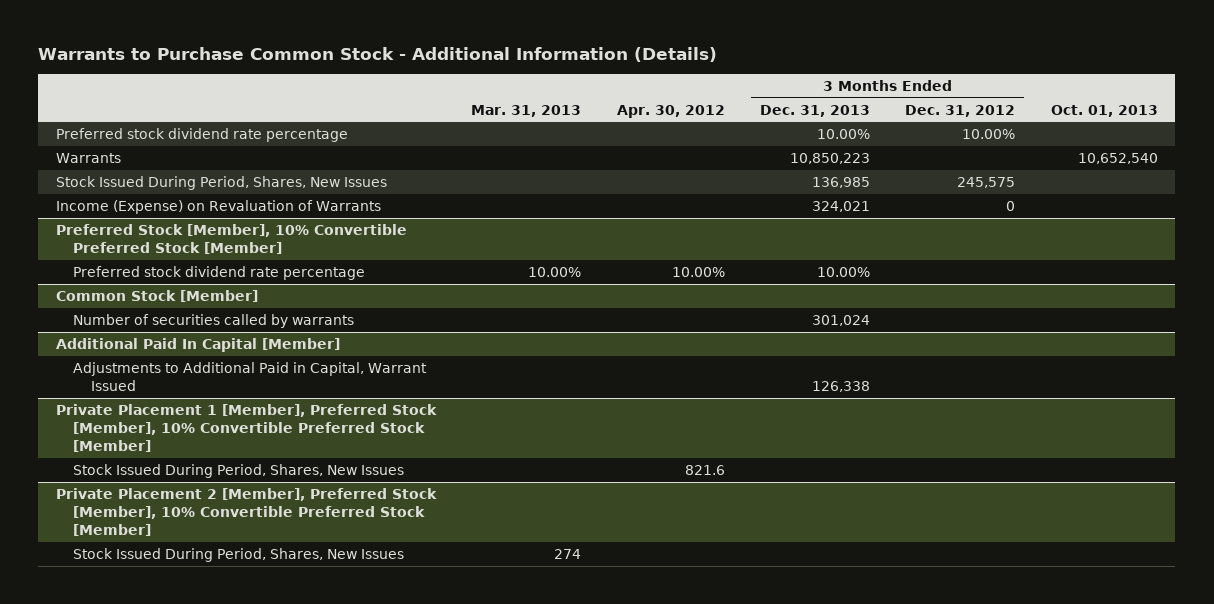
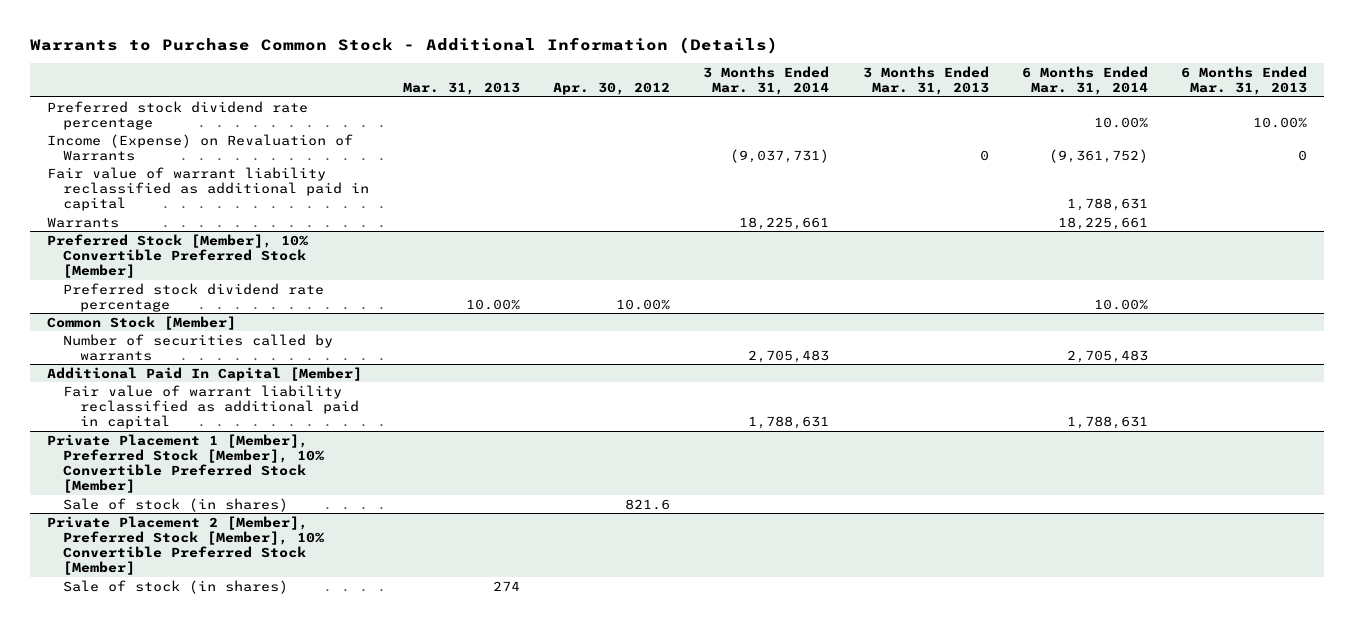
- | Mar. 31, 2013 | Apr. 30, 2012 | 3 Months Ended Dec. 31, 2013 | 3 Months Ended Dec. 31, 2012 | Oct. 01, 2013
+ | Mar. 31, 2013 | Apr. 30, 2012 | 3 Months Ended Mar. 31, 2014 | 3 Months Ended Mar. 31, 2013 | 6 Months Ended Mar. 31, 2014 | 6 Months Ended Mar. 31, 2013
- Stock Issued During Period, Shares, New Issues | | | 136,985 | 245,575 |
+ Fair value of warrant liability reclassified as additional paid in capital | | | | | 1,788,631 |
moved down: Warrants | | | 18,225,661 | | 18,225,661 |
@ Additional Paid In Capital [Member]
- Adjustments to Additional Paid in Capital, Warrant Issued | | | 126,338 | |
+ Fair value of warrant liability reclassified as additional paid in capital | | | 1,788,631 | | 1,788,631 |
@ Private Placement 1 [Member], Preferred Stock [Member], 10% Convertible Preferred Stock [Member]
- Stock Issued During Period, Shares, New Issues | | 821.6 | | |
+ Sale of stock (in shares) | | 821.6 | | | |
@ Private Placement 2 [Member], Preferred Stock [Member], 10% Convertible Preferred Stock [Member]
- Stock Issued During Period, Shares, New Issues | 274 | | | |
+ Sale of stock (in shares) | 274 | | | | |

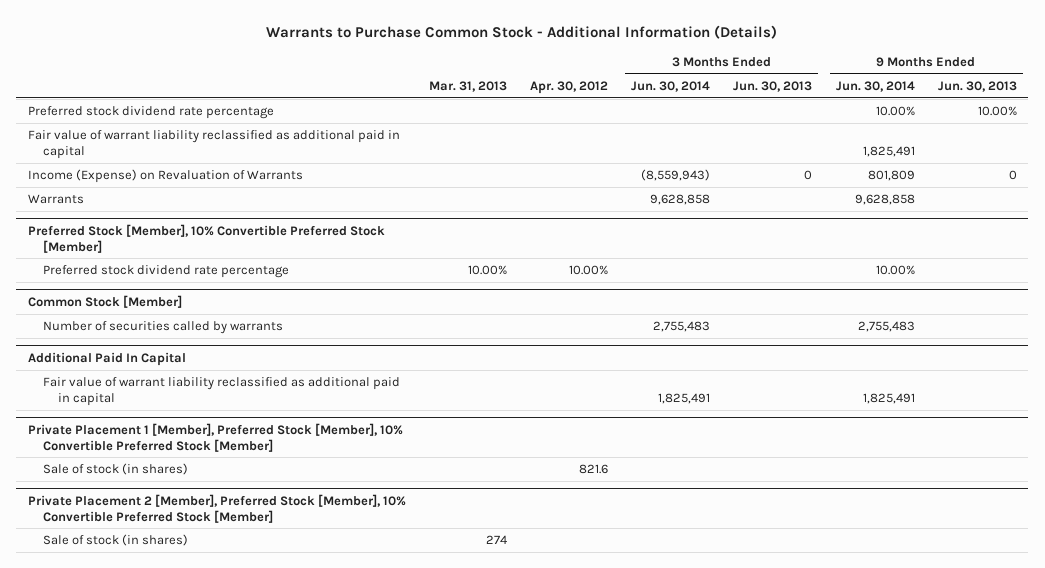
- | Mar. 31, 2013 | Apr. 30, 2012 | 3 Months Ended Mar. 31, 2014 | 3 Months Ended Mar. 31, 2013 | 6 Months Ended Mar. 31, 2014 | 6 Months Ended Mar. 31, 2013
+ | Mar. 31, 2013 | Apr. 30, 2012 | 3 Months Ended Jun. 30, 2014 | 3 Months Ended Jun. 30, 2013 | 9 Months Ended Jun. 30, 2014 | 9 Months Ended Jun. 30, 2013
moved down: Income (Expense) on Revaluation of Warrants | | | (8,559,943) | 0 | 801,809 | 0
- Additional Paid In Capital [Member]
+ Additional Paid In Capital

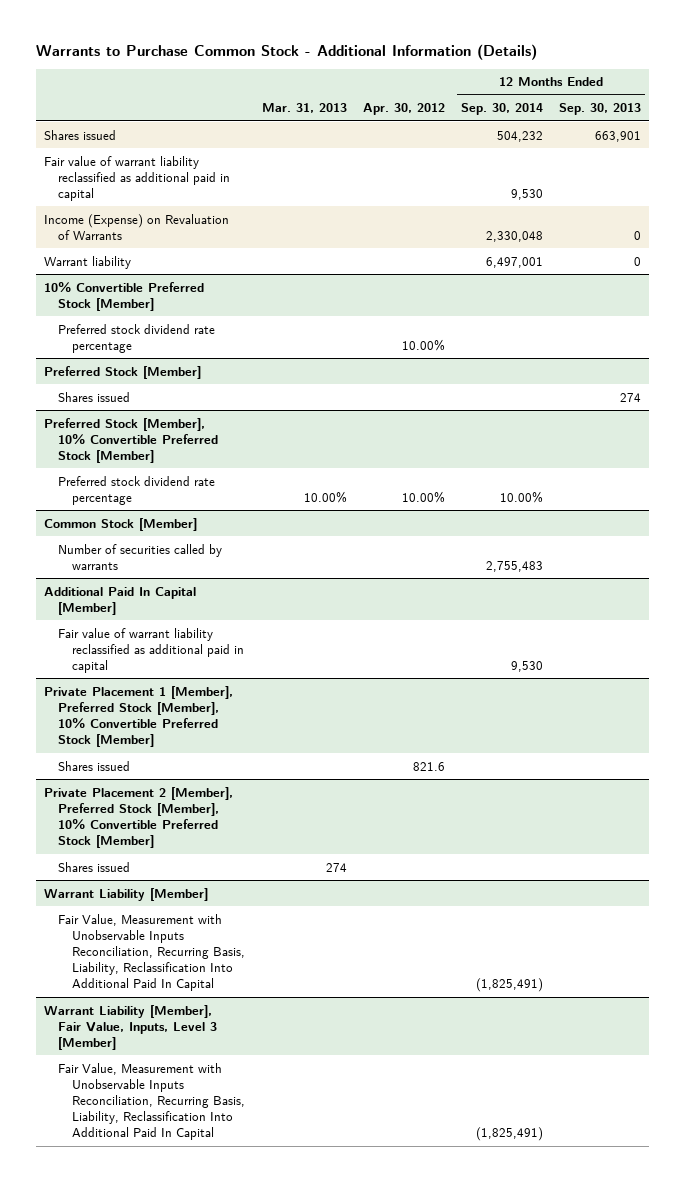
- | Mar. 31, 2013 | Apr. 30, 2012 | 3 Months Ended Jun. 30, 2014 | 3 Months Ended Jun. 30, 2013 | 9 Months Ended Jun. 30, 2014 | 9 Months Ended Jun. 30, 2013
+ | Mar. 31, 2013 | Apr. 30, 2012 | 12 Months Ended Sep. 30, 2014 | 12 Months Ended Sep. 30, 2013
- Preferred stock dividend rate percentage | | | | | 10.00% | 10.00%
+ Shares issued | | | 504,232 | 663,901
- Warrants | | | 9,628,858 | | 9,628,858 |
+ Warrant liability | | | 6,497,001 | 0
+ 10% Convertible Preferred Stock [Member]
+ Preferred stock dividend rate percentage | | 10.00% | |
+ Preferred Stock [Member]
+ Shares issued | | | | 274
- Additional Paid In Capital
+ Additional Paid In Capital [Member]
@ Private Placement 1 [Member], Preferred Stock [Member], 10% Convertible Preferred Stock [Member]
- Sale of stock (in shares) | | 821.6 | | | |
+ Shares issued | | 821.6 | |
@ Private Placement 2 [Member], Preferred Stock [Member], 10% Convertible Preferred Stock [Member]
- Sale of stock (in shares) | 274 | | | | |
+ Shares issued | 274 | | |
+ Warrant Liability [Member]
+ Fair Value, Measurement with Unobservable Inputs Reconciliation, Recurring Basis, Liability, Reclassification Into Additional Paid In Capital | | | (1,825,491) |
+ Warrant Liability [Member], Fair Value, Inputs, Level 3 [Member]
+ Fair Value, Measurement with Unobservable Inputs Reconciliation, Recurring Basis, Liability, Reclassification Into Additional Paid In Capital | | | (1,825,491) |

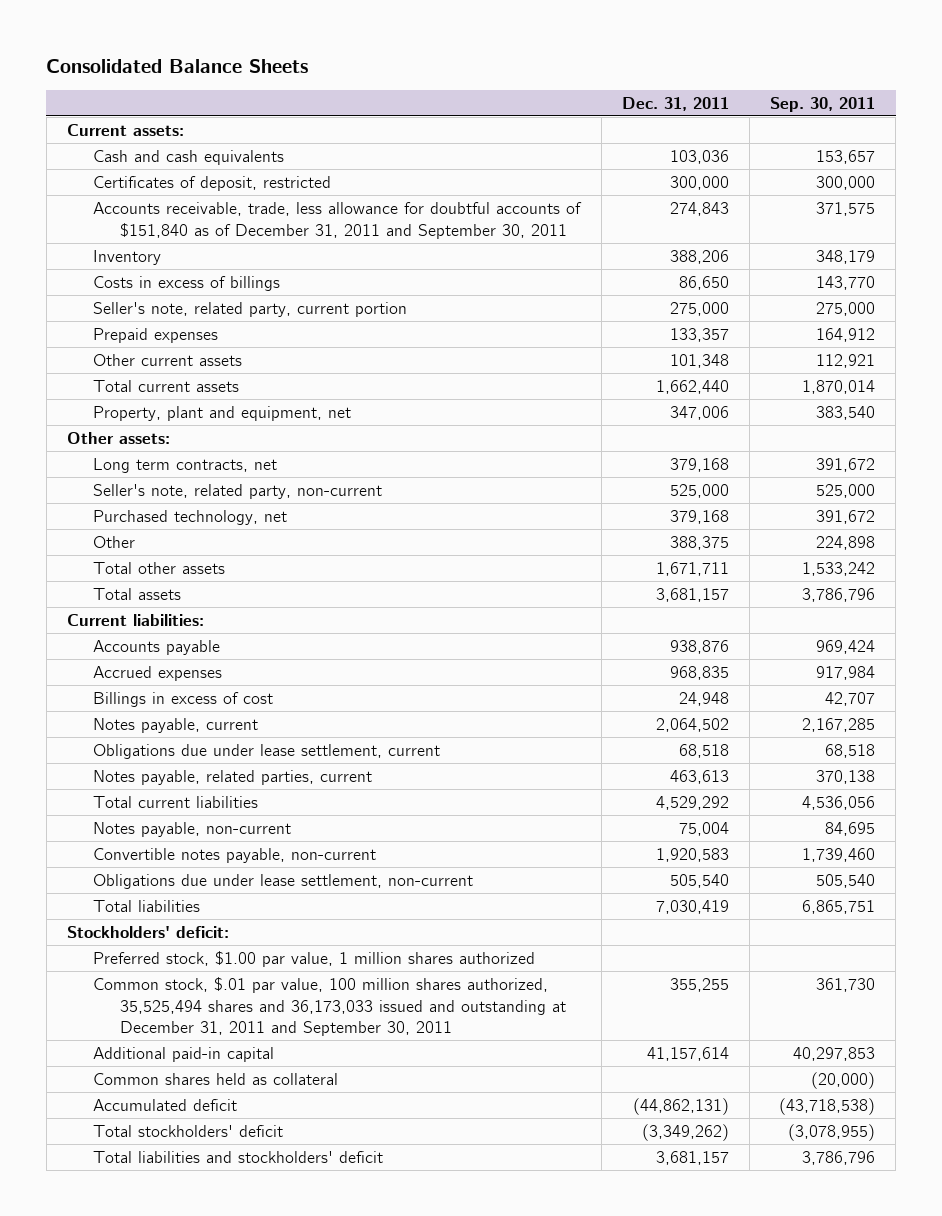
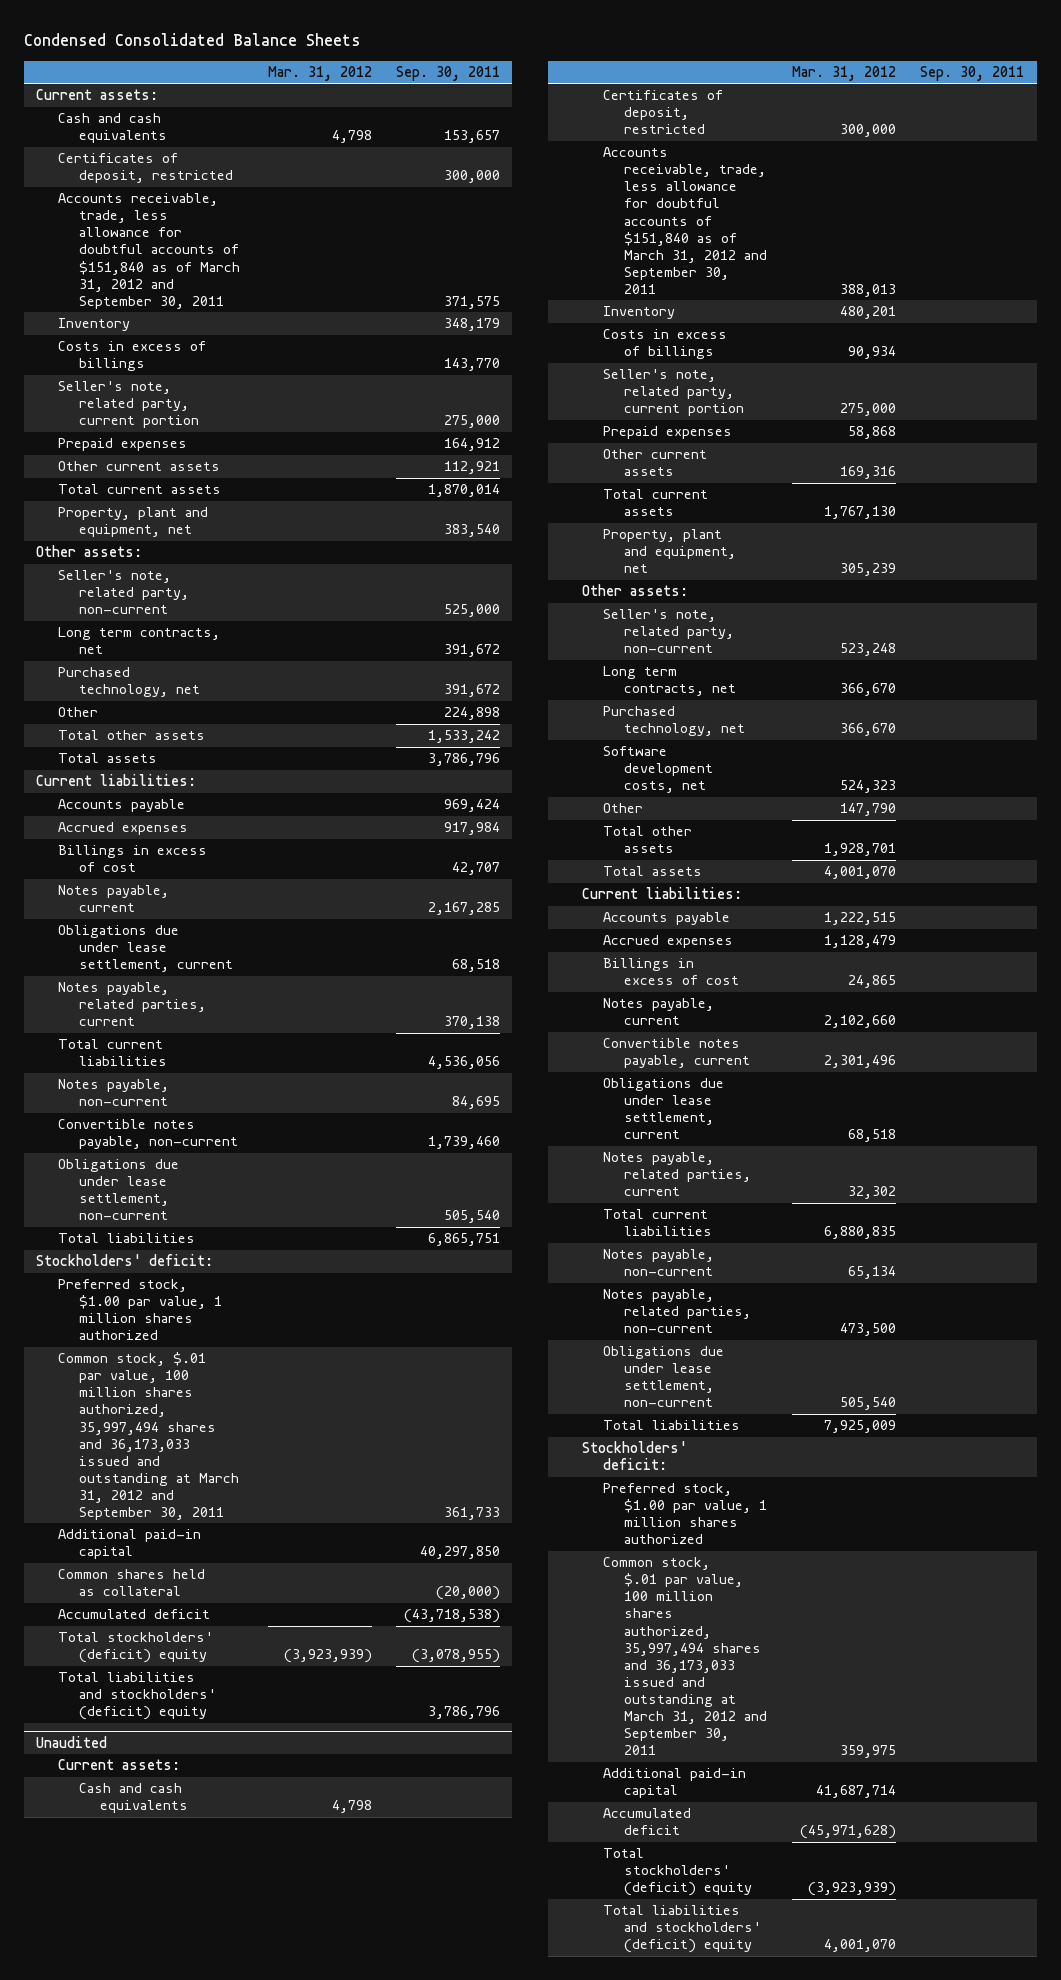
- Consolidated Balance Sheets
+ Condensed Consolidated Balance Sheets
- | Dec. 31, 2011 | Sep. 30, 2011
+ | Mar. 31, 2012 | Sep. 30, 2011
- Accounts receivable, trade, less allowance for doubtful accounts of $151,840 as of December 31, 2011 and September 30, 2011 | 274,843 | 371,575
+ Accounts receivable, trade, less allowance for doubtful accounts of $151,840 as of March 31, 2012 and September 30, 2011 | | 371,575
moved down: Long term contracts, net | | 391,672
- Common stock, $.01 par value, 100 million shares authorized, 35,525,494 shares and 36,173,033 issued and outstanding at December 31, 2011 and September 30, 2011 | 355,255 | 361,730
- Additional paid-in capital | 41,157,614 | 40,297,853
+ Common stock, $.01 par value, 100 million shares authorized, 35,997,494 shares and 36,173,033 issued and outstanding at March 31, 2012 and September 30, 2011 | | 361,733
+ Additional paid-in capital | | 40,297,850
- Total stockholders' deficit | (3,349,262) | (3,078,955)
- Total liabilities and stockholders' deficit | 3,681,157 | 3,786,796
+ Total stockholders' (deficit) equity | (3,923,939) | (3,078,955)
+ Total liabilities and stockholders' (deficit) equity | | 3,786,796
+ Unaudited
+ Current assets:
+ Cash and cash equivalents | 4,798 |
+ Certificates of deposit, restricted | 300,000 |
+ Accounts receivable, trade, less allowance for doubtful accounts of $151,840 as of March 31, 2012 and September 30, 2011 | 388,013 |
+ Inventory | 480,201 |
+ Costs in excess of billings | 90,934 |
+ Seller's note, related party, current portion | 275,000 |
+ Prepaid expenses | 58,868 |
+ Other current assets | 169,316 |
+ Total current assets | 1,767,130 |
+ Property, plant and equipment, net | 305,239 |
+ Other assets:
+ Seller's note, related party, non-current | 523,248 |
+ Long term contracts, net | 366,670 |
+ Purchased technology, net | 366,670 |
+ Software development costs, net | 524,323 |
+ Other | 147,790 |
+ Total other assets | 1,928,701 |
+ Total assets | 4,001,070 |
+ Current liabilities:
+ Accounts payable | 1,222,515 |
+ Accrued expenses | 1,128,479 |
+ Billings in excess of cost | 24,865 |
+ Notes payable, current | 2,102,660 |
+ Convertible notes payable, current | 2,301,496 |
+ Obligations due under lease settlement, current | 68,518 |
+ Notes payable, related parties, current | 32,302 |
+ Total current liabilities | 6,880,835 |
+ Notes payable, non-current | 65,134 |
+ Notes payable, related parties, non-current | 473,500 |
+ Obligations due under lease settlement, non-current | 505,540 |
+ Total liabilities | 7,925,009 |
+ Stockholders' deficit:
+ Preferred stock, $1.00 par value, 1 million shares authorized
+ Common stock, $.01 par value, 100 million shares authorized, 35,997,494 shares and 36,173,033 issued and outstanding at March 31, 2012 and September 30, 2011 | 359,975 |
+ Additional paid-in capital | 41,687,714 |
+ Accumulated deficit | (45,971,628) |
+ Total stockholders' (deficit) equity | (3,923,939) |
+ Total liabilities and stockholders' (deficit) equity | 4,001,070 |

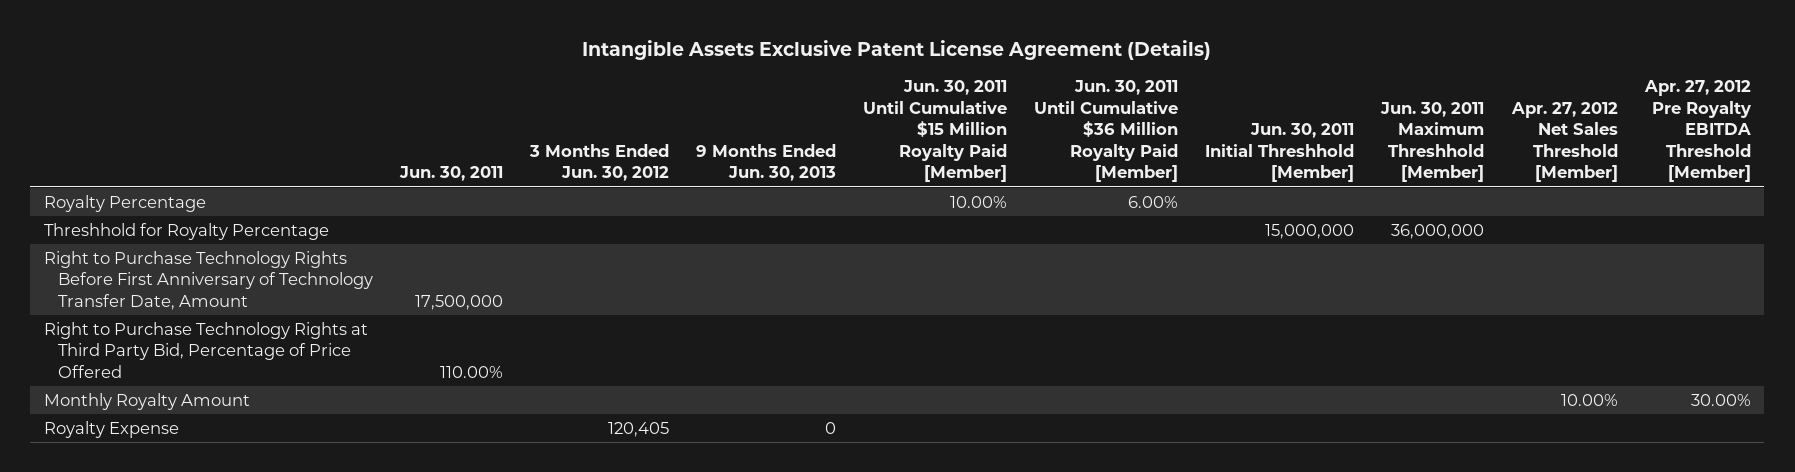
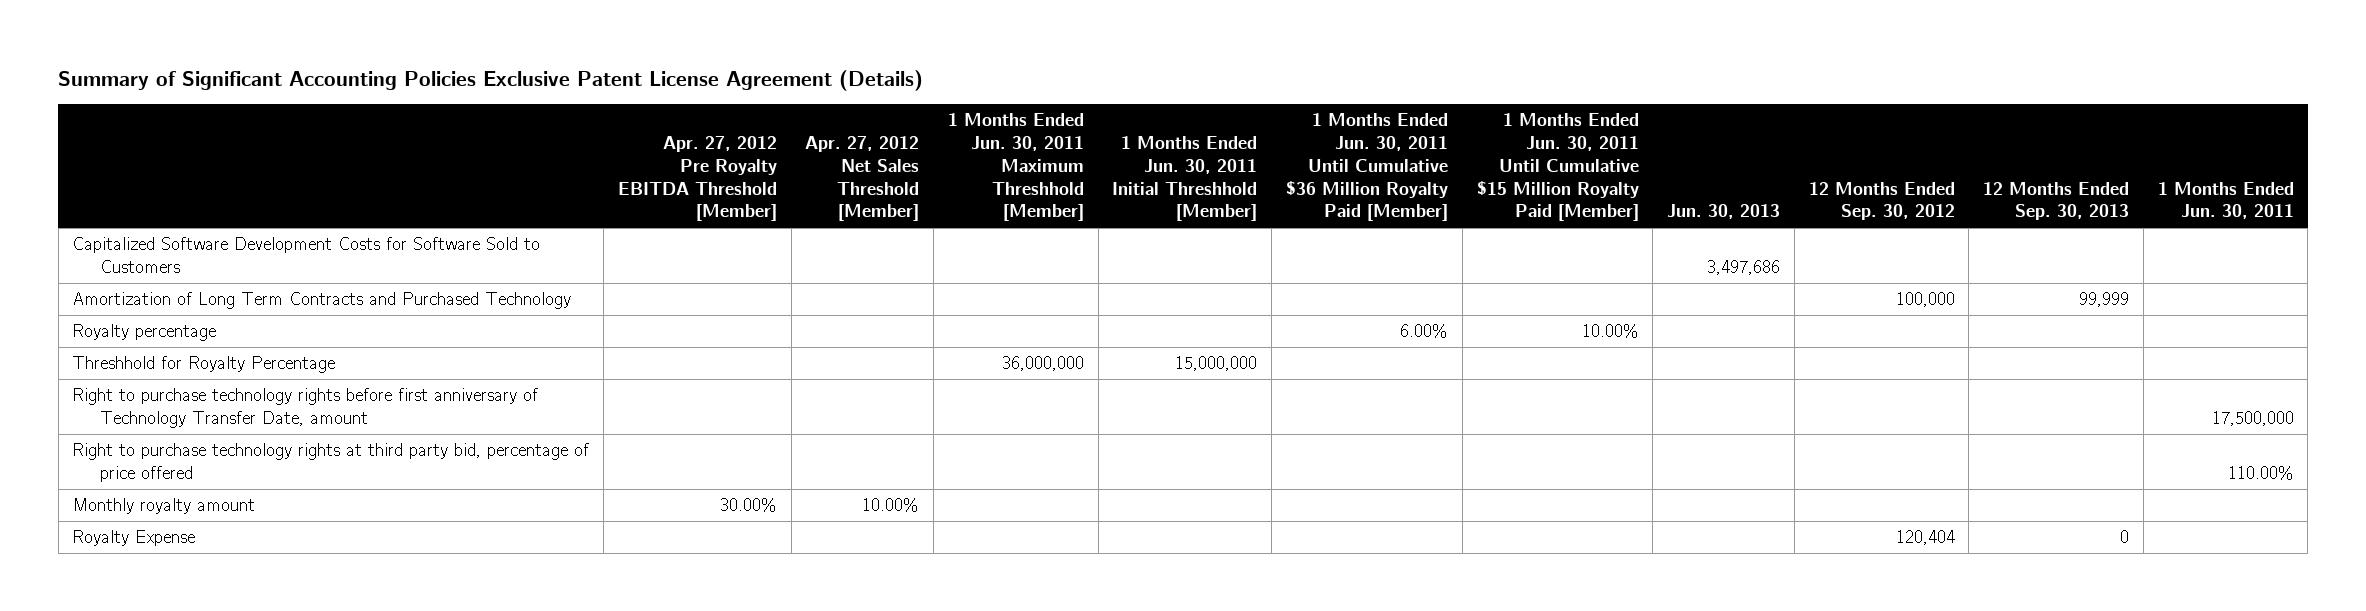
- Intangible Assets Exclusive Patent License Agreement (Details)
+ Summary of Significant Accounting Policies Exclusive Patent License Agreement (Details)
- | Jun. 30, 2011 | 3 Months Ended Jun. 30, 2012 | 9 Months Ended Jun. 30, 2013 | Jun. 30, 2011 Until Cumulative $15 Million Royalty Paid [Member] | Jun. 30, 2011 Until Cumulative $36 Million Royalty Paid [Member] | Jun. 30, 2011 Initial Threshhold [Member] | Jun. 30, 2011 Maximum Threshhold [Member] | Apr. 27, 2012 Net Sales Threshold [Member] | Apr. 27, 2012 Pre Royalty EBITDA Threshold [Member]
+ | Apr. 27, 2012 Pre Royalty EBITDA Threshold [Member] | Apr. 27, 2012 Net Sales Threshold [Member] | 1 Months Ended Jun. 30, 2011 Maximum Threshhold [Member] | 1 Months Ended Jun. 30, 2011 Initial Threshhold [Member] | 1 Months Ended Jun. 30, 2011 Until Cumulative $36 Million Royalty Paid [Member] | 1 Months Ended Jun. 30, 2011 Until Cumulative $15 Million Royalty Paid [Member] | Jun. 30, 2013 | 12 Months Ended Sep. 30, 2012 | 12 Months Ended Sep. 30, 2013 | 1 Months Ended Jun. 30, 2011
- Royalty Percentage | | | | 10.00% | 6.00% | | | |
+ Capitalized Software Development Costs for Software Sold to Customers | | | | | | | 3,497,686 | | |
+ Amortization of Long Term Contracts and Purchased Technology | | | | | | | | 100,000 | 99,999 |
+ Royalty percentage | | | | | 6.00% | 10.00% | | | |
- Right to Purchase Technology Rights Before First Anniversary of Technology Transfer Date, Amount | 17,500,000 | | | | | | | |
- Right to Purchase Technology Rights at Third Party Bid, Percentage of Price Offered | 110.00% | | | | | | | |
- Monthly Royalty Amount | | | | | | | | 10.00% | 30.00%
+ Right to purchase technology rights before first anniversary of Technology Transfer Date, amount | | | | | | | | | | 17,500,000
+ Right to purchase technology rights at third party bid, percentage of price offered | | | | | | | | | | 110.00%
+ Monthly royalty amount | 30.00% | 10.00% | | | | | | | |

